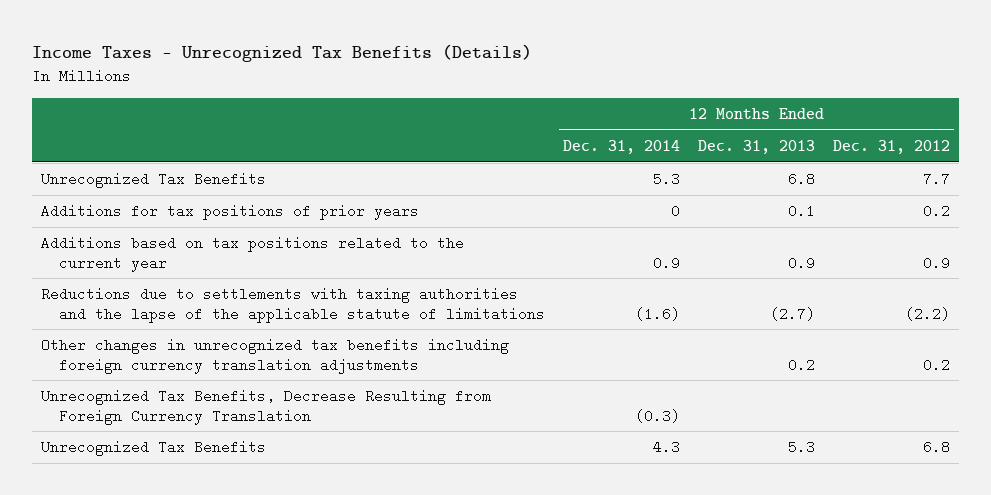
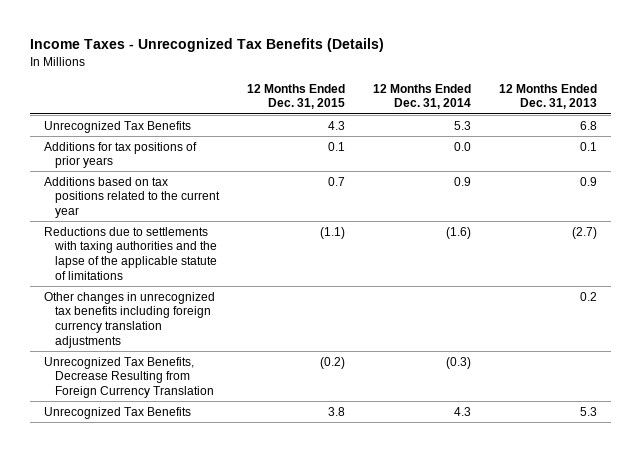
- | 12 Months Ended Dec. 31, 2014 | 12 Months Ended Dec. 31, 2013 | 12 Months Ended Dec. 31, 2012
+ | 12 Months Ended Dec. 31, 2015 | 12 Months Ended Dec. 31, 2014 | 12 Months Ended Dec. 31, 2013
- Additions for tax positions of prior years | 0 | 0.1 | 0.2
+ Additions for tax positions of prior years | 0.1 | 0.0 | 0.1

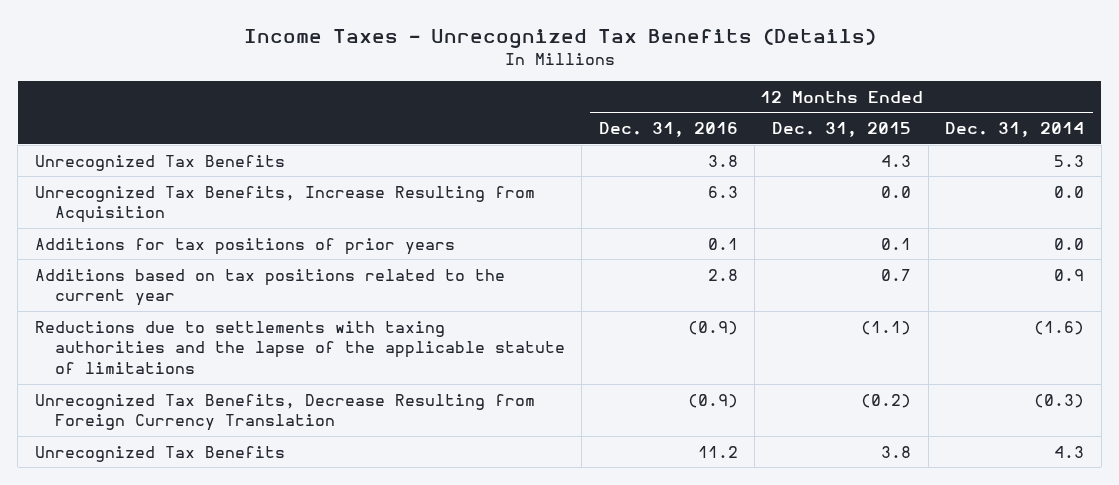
- | 12 Months Ended Dec. 31, 2015 | 12 Months Ended Dec. 31, 2014 | 12 Months Ended Dec. 31, 2013
+ | 12 Months Ended Dec. 31, 2016 | 12 Months Ended Dec. 31, 2015 | 12 Months Ended Dec. 31, 2014
+ Unrecognized Tax Benefits, Increase Resulting from Acquisition | 6.3 | 0.0 | 0.0
- Other changes in unrecognized tax benefits including foreign currency translation adjustments | | | 0.2

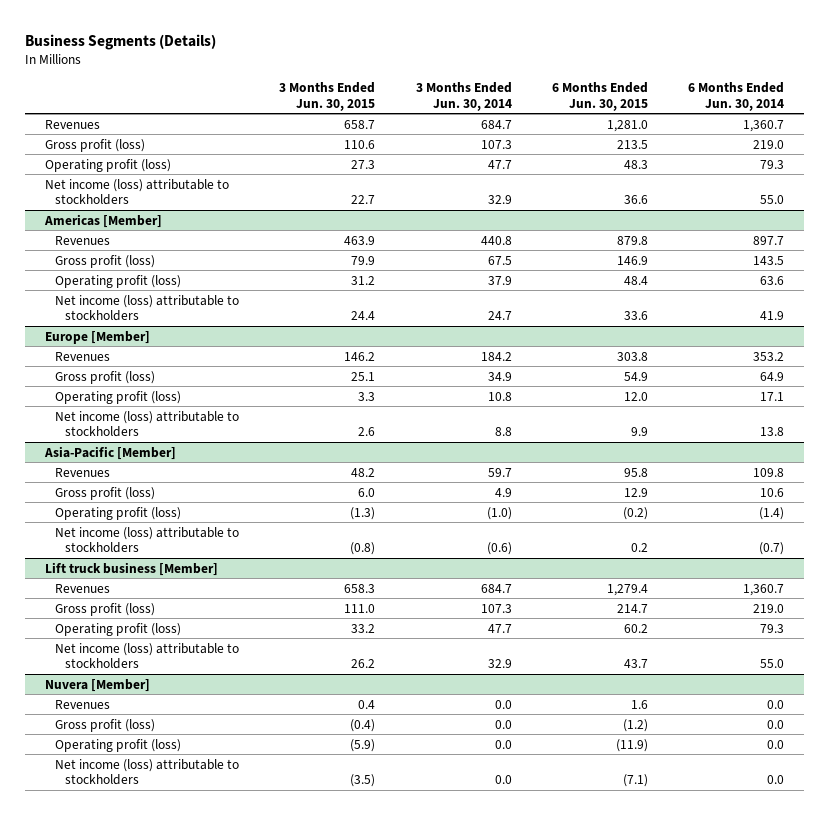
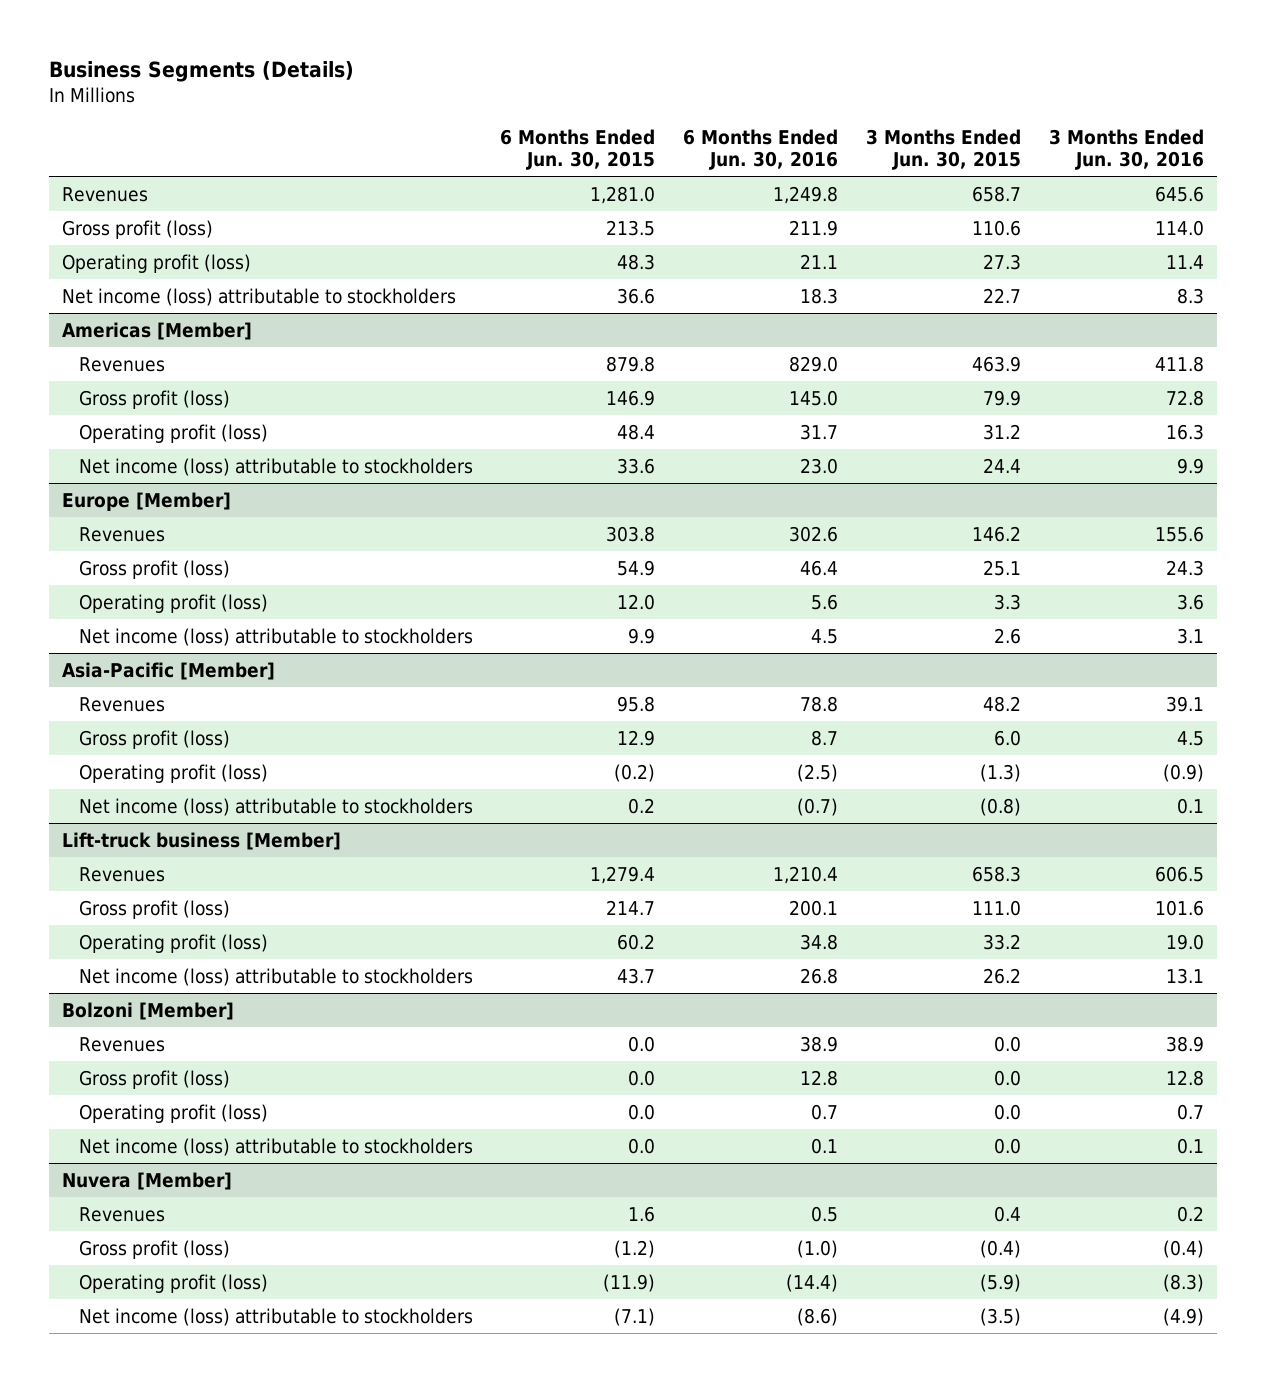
- | 3 Months Ended Jun. 30, 2015 | 3 Months Ended Jun. 30, 2014 | 6 Months Ended Jun. 30, 2015 | 6 Months Ended Jun. 30, 2014
+ | 6 Months Ended Jun. 30, 2015 | 6 Months Ended Jun. 30, 2016 | 3 Months Ended Jun. 30, 2015 | 3 Months Ended Jun. 30, 2016
- Lift truck business [Member]
+ Lift-truck business [Member]
+ Bolzoni [Member]
+ Revenues | 0.0 | 38.9 | 0.0 | 38.9
+ Gross profit (loss) | 0.0 | 12.8 | 0.0 | 12.8
+ Operating profit (loss) | 0.0 | 0.7 | 0.0 | 0.7
+ Net income (loss) attributable to stockholders | 0.0 | 0.1 | 0.0 | 0.1

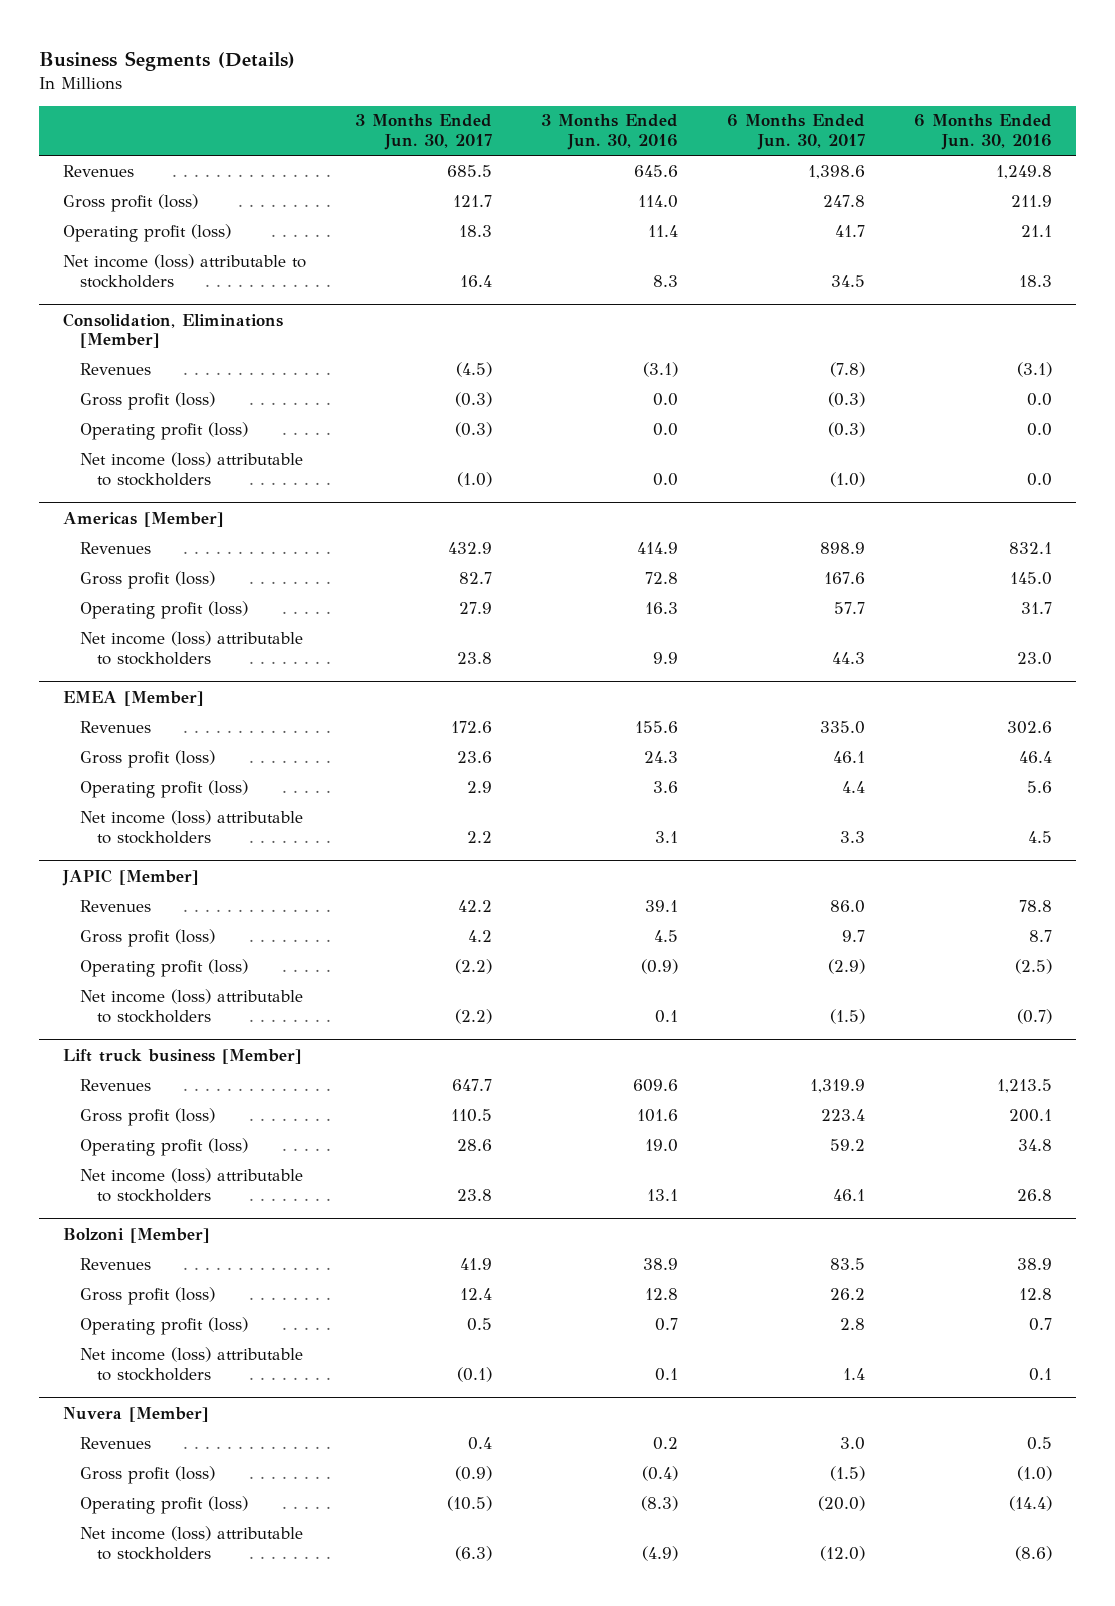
- | 6 Months Ended Jun. 30, 2015 | 6 Months Ended Jun. 30, 2016 | 3 Months Ended Jun. 30, 2015 | 3 Months Ended Jun. 30, 2016
+ | 3 Months Ended Jun. 30, 2017 | 3 Months Ended Jun. 30, 2016 | 6 Months Ended Jun. 30, 2017 | 6 Months Ended Jun. 30, 2016
+ Consolidation, Eliminations [Member]
+ Revenues | (4.5) | (3.1) | (7.8) | (3.1)
+ Gross profit (loss) | (0.3) | 0.0 | (0.3) | 0.0
+ Operating profit (loss) | (0.3) | 0.0 | (0.3) | 0.0
+ Net income (loss) attributable to stockholders | (1.0) | 0.0 | (1.0) | 0.0
@ Americas [Member]
- Revenues | 879.8 | 829.0 | 463.9 | 411.8
+ Revenues | 432.9 | 414.9 | 898.9 | 832.1
- Europe [Member]
+ EMEA [Member]
- Asia-Pacific [Member]
+ JAPIC [Member]
- Lift-truck business [Member]
- Revenues | 1,279.4 | 1,210.4 | 658.3 | 606.5
+ Lift truck business [Member]
+ Revenues | 647.7 | 609.6 | 1,319.9 | 1,213.5

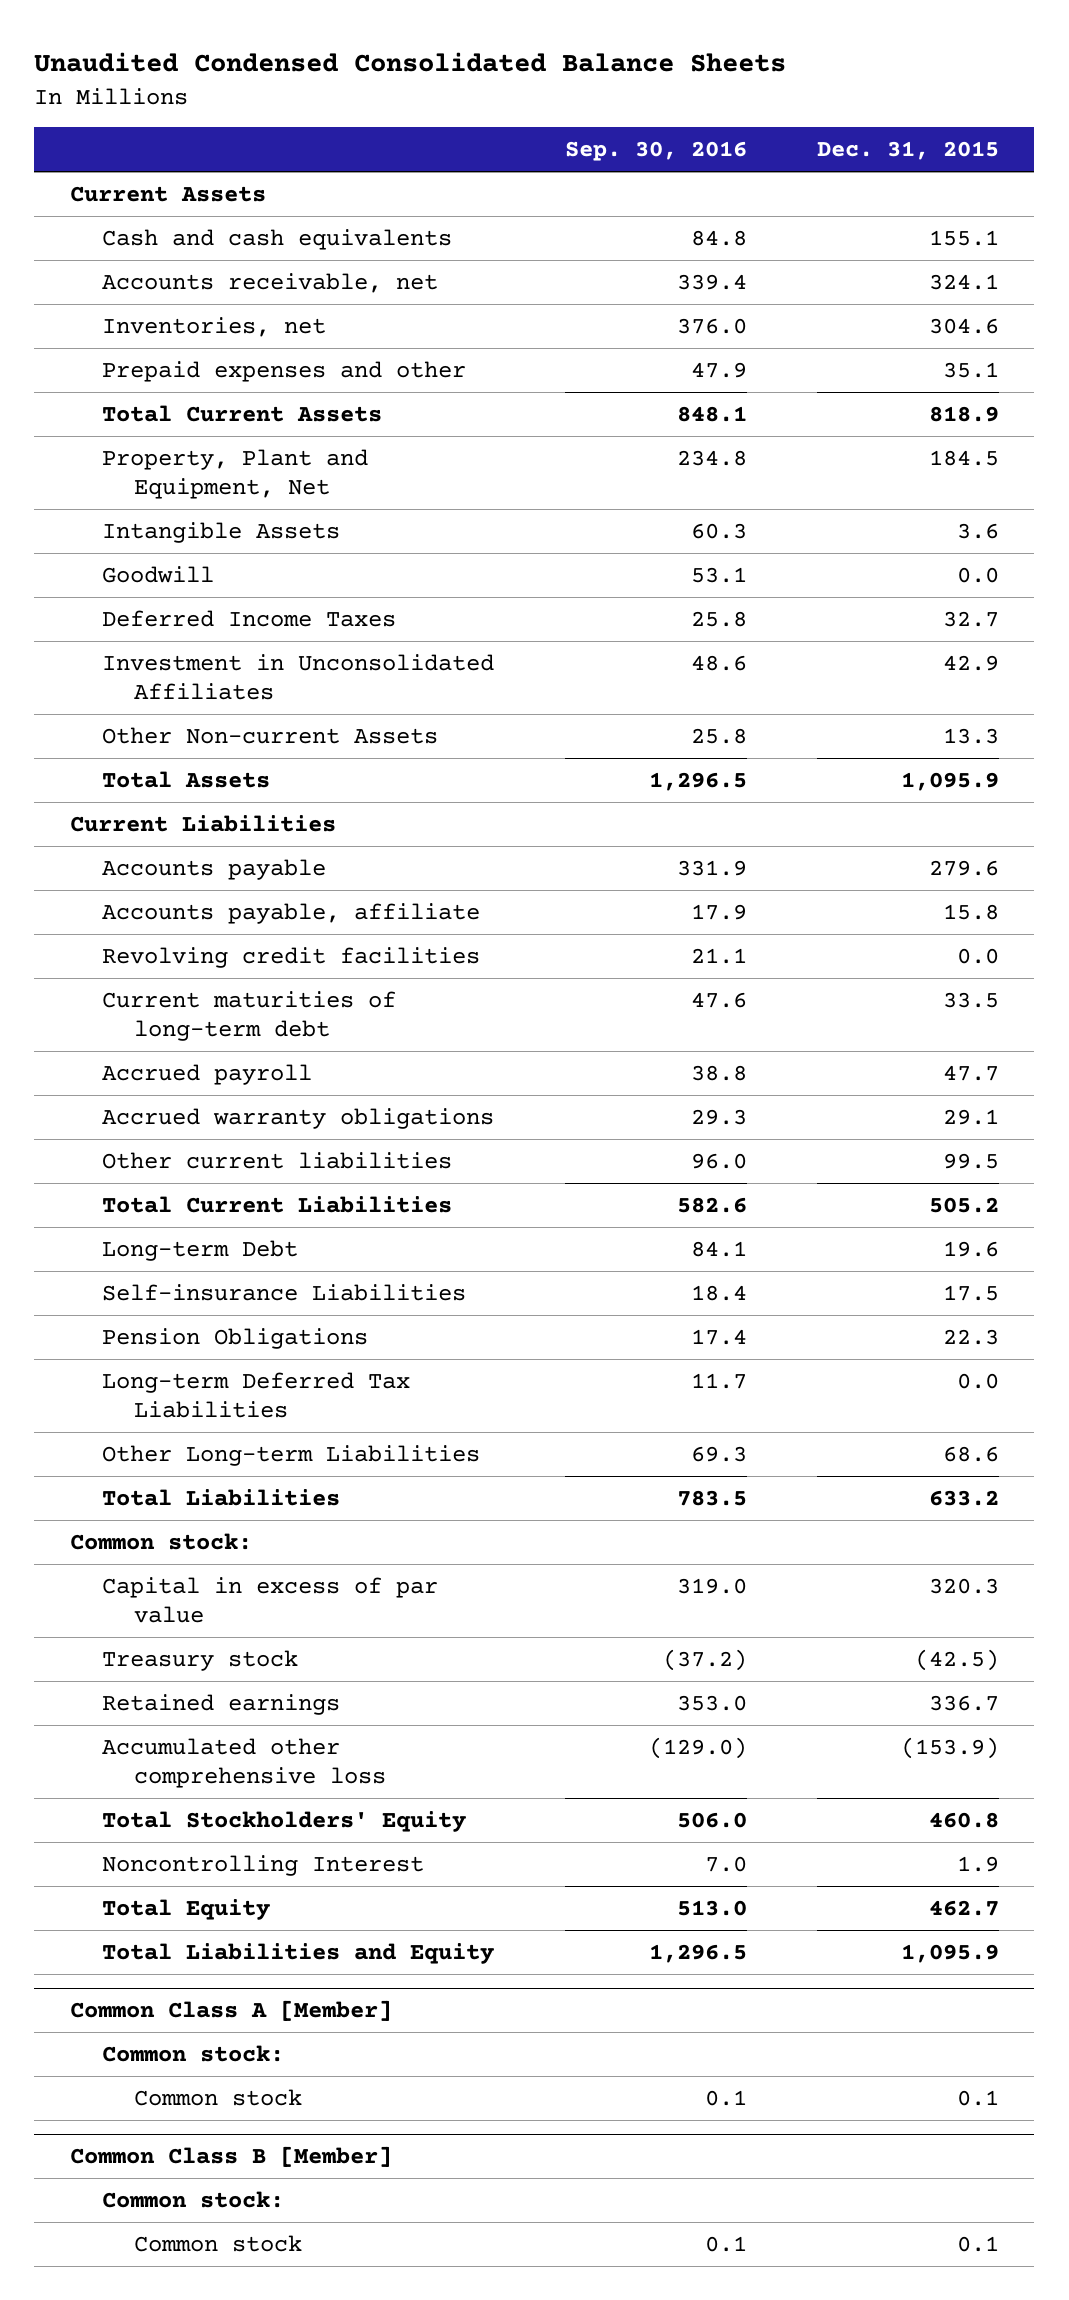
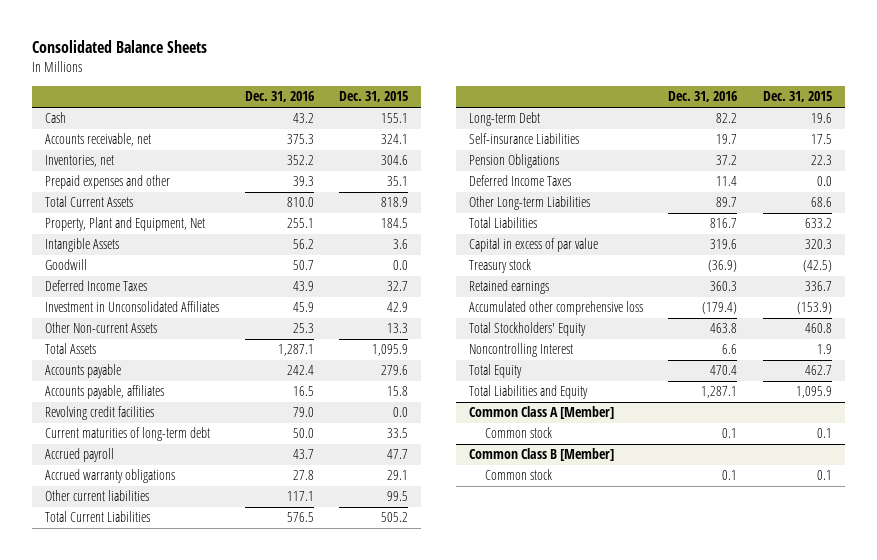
- Unaudited Condensed Consolidated Balance Sheets
+ Consolidated Balance Sheets
- | Sep. 30, 2016 | Dec. 31, 2015
+ | Dec. 31, 2016 | Dec. 31, 2015
- Current Assets
- Cash and cash equivalents | 84.8 | 155.1
+ Cash | 43.2 | 155.1
- Current Liabilities
- Accounts payable, affiliate | 17.9 | 15.8
+ Accounts payable, affiliates | 16.5 | 15.8
- Long-term Deferred Tax Liabilities | 11.7 | 0.0
+ Deferred Income Taxes | 11.4 | 0.0
- Common stock:
@ Common Class A [Member]
- Common stock:
@ Common Class B [Member]
- Common stock:

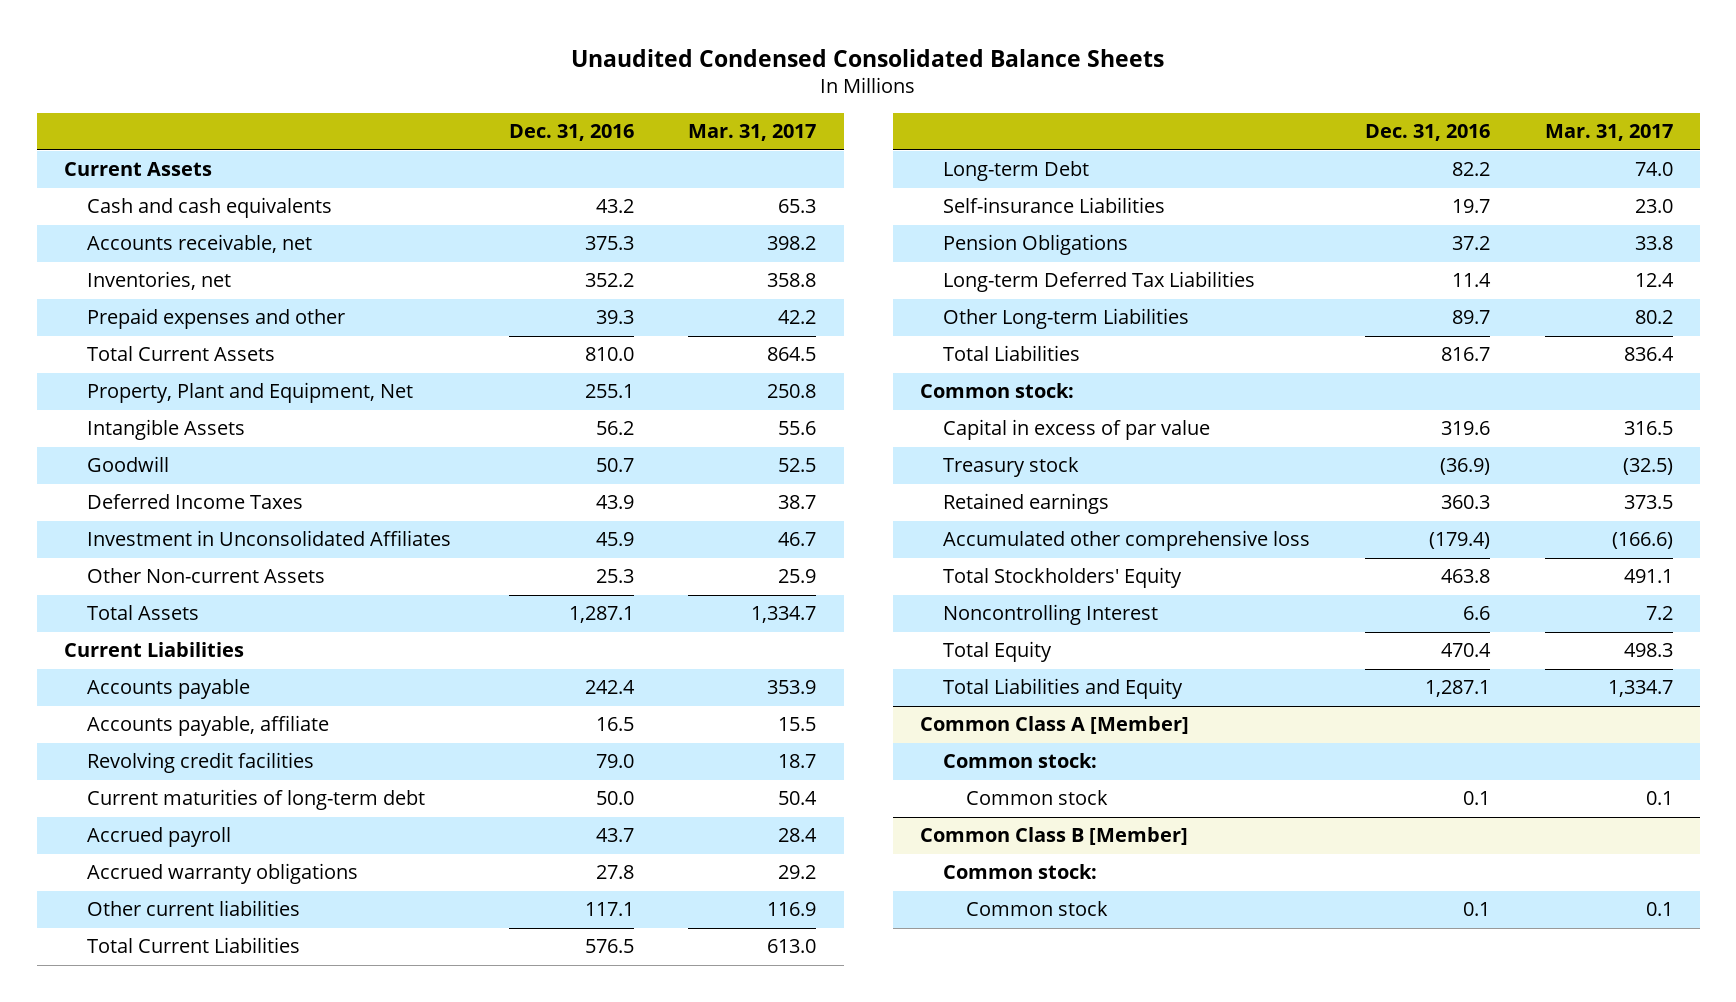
- Consolidated Balance Sheets
+ Unaudited Condensed Consolidated Balance Sheets
- | Dec. 31, 2016 | Dec. 31, 2015
+ | Dec. 31, 2016 | Mar. 31, 2017
- Cash | 43.2 | 155.1
+ Current Assets
+ Cash and cash equivalents | 43.2 | 65.3
+ Current Liabilities
- Accounts payable, affiliates | 16.5 | 15.8
+ Accounts payable, affiliate | 16.5 | 15.5
- Deferred Income Taxes | 11.4 | 0.0
+ Long-term Deferred Tax Liabilities | 11.4 | 12.4
+ Common stock:
@ Common Class A [Member]
+ Common stock:
@ Common Class B [Member]
+ Common stock:

